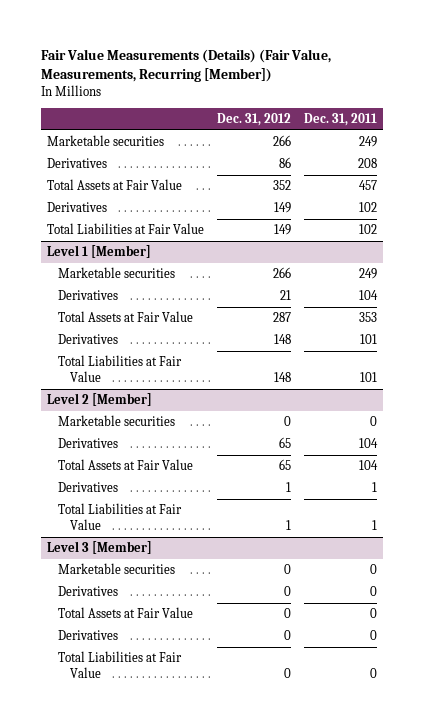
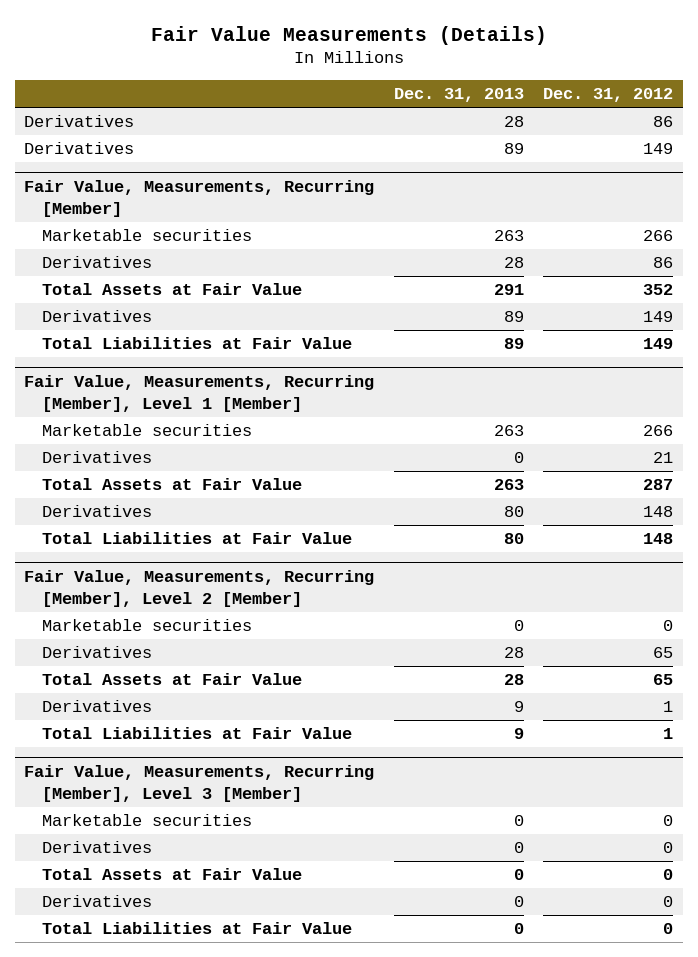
- Fair Value Measurements (Details) (Fair Value, Measurements, Recurring [Member])
+ Fair Value Measurements (Details)
- | Dec. 31, 2012 | Dec. 31, 2011
+ | Dec. 31, 2013 | Dec. 31, 2012
+ Derivatives | 28 | 86
+ Derivatives | 89 | 149
+ Fair Value, Measurements, Recurring [Member]
- Level 1 [Member]
+ Fair Value, Measurements, Recurring [Member], Level 1 [Member]
- Level 2 [Member]
+ Fair Value, Measurements, Recurring [Member], Level 2 [Member]
- Level 3 [Member]
+ Fair Value, Measurements, Recurring [Member], Level 3 [Member]

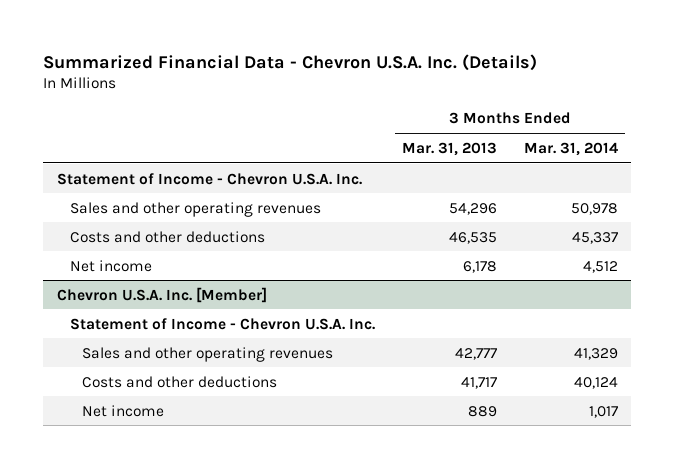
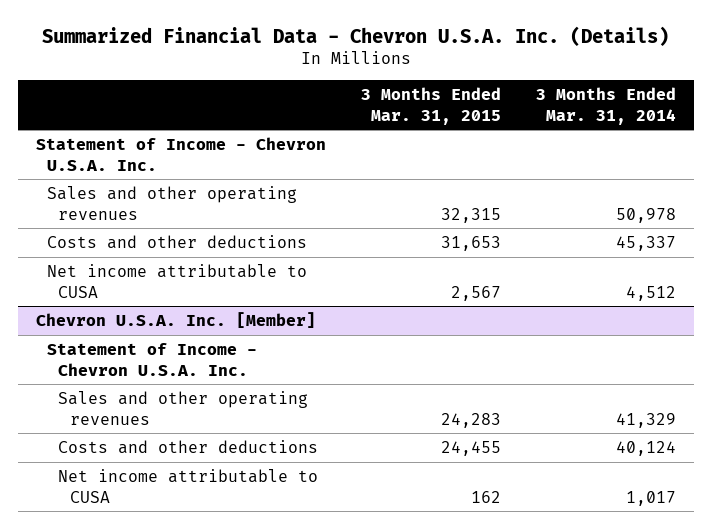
- | 3 Months Ended Mar. 31, 2013 | 3 Months Ended Mar. 31, 2014
+ | 3 Months Ended Mar. 31, 2015 | 3 Months Ended Mar. 31, 2014
- Net income | 6,178 | 4,512
+ Net income attributable to CUSA | 2,567 | 4,512
@ Chevron U.S.A. Inc. [Member]
- Net income | 889 | 1,017
+ Net income attributable to CUSA | 162 | 1,017

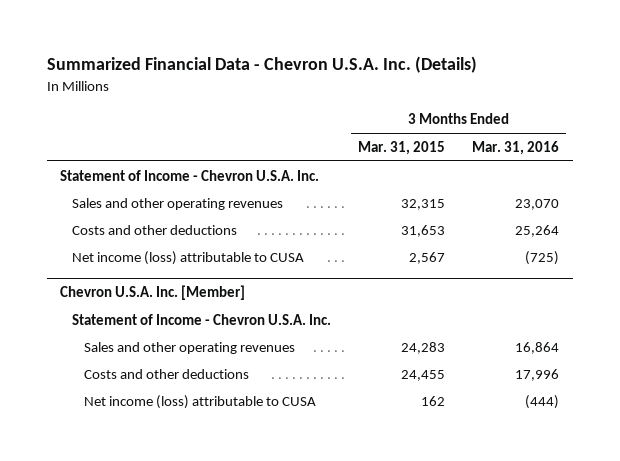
- | 3 Months Ended Mar. 31, 2015 | 3 Months Ended Mar. 31, 2014
+ | 3 Months Ended Mar. 31, 2015 | 3 Months Ended Mar. 31, 2016
- Net income attributable to CUSA | 2,567 | 4,512
+ Net income (loss) attributable to CUSA | 2,567 | (725)
@ Chevron U.S.A. Inc. [Member]
- Net income attributable to CUSA | 162 | 1,017
+ Net income (loss) attributable to CUSA | 162 | (444)

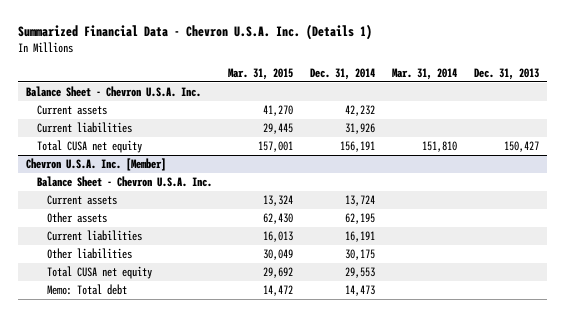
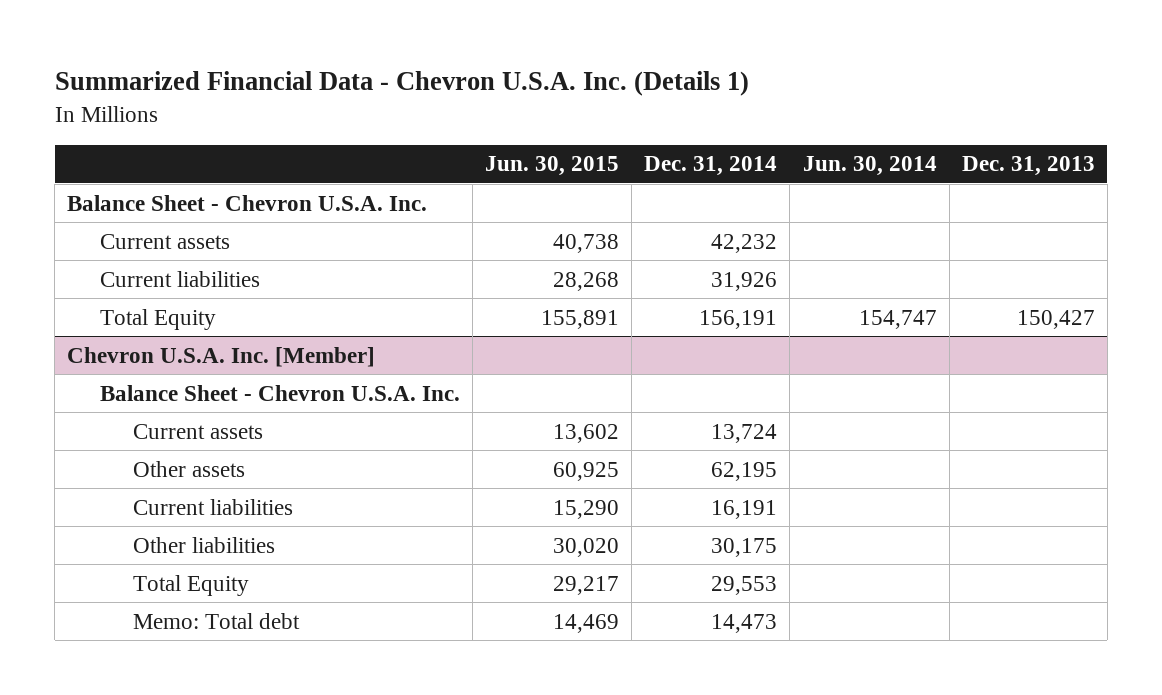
- | Mar. 31, 2015 | Dec. 31, 2014 | Mar. 31, 2014 | Dec. 31, 2013
+ | Jun. 30, 2015 | Dec. 31, 2014 | Jun. 30, 2014 | Dec. 31, 2013
- Total CUSA net equity | 157,001 | 156,191 | 151,810 | 150,427
+ Total Equity | 155,891 | 156,191 | 154,747 | 150,427
@ Chevron U.S.A. Inc. [Member]
- Total CUSA net equity | 29,692 | 29,553 | |
+ Total Equity | 29,217 | 29,553 | |

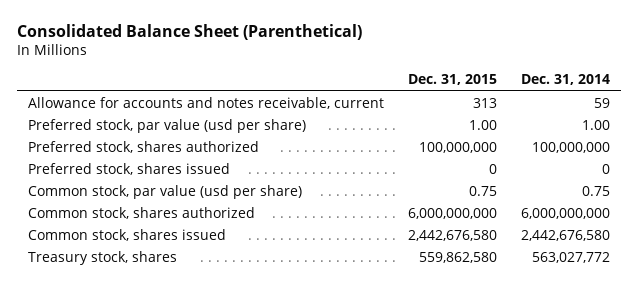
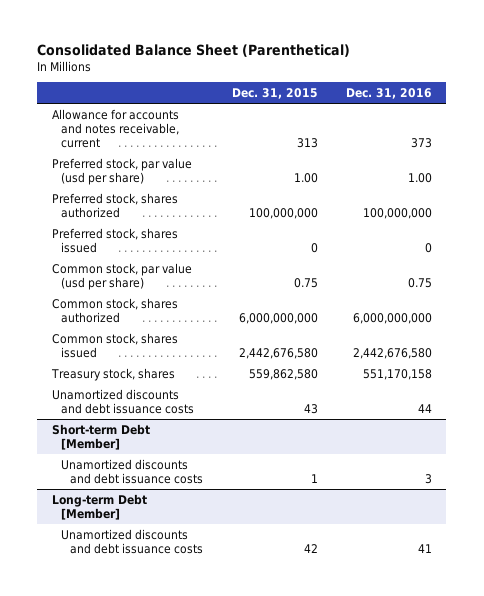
- | Dec. 31, 2015 | Dec. 31, 2014
+ | Dec. 31, 2015 | Dec. 31, 2016
+ Unamortized discounts and debt issuance costs | 43 | 44
+ Short-term Debt [Member]
+ Unamortized discounts and debt issuance costs | 1 | 3
+ Long-term Debt [Member]
+ Unamortized discounts and debt issuance costs | 42 | 41

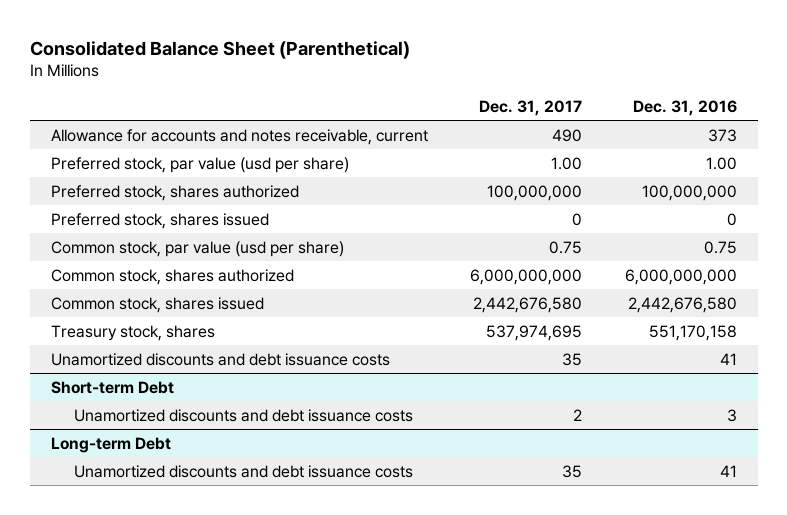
- | Dec. 31, 2015 | Dec. 31, 2016
+ | Dec. 31, 2017 | Dec. 31, 2016
- Unamortized discounts and debt issuance costs | 43 | 44
- Short-term Debt [Member]
+ Unamortized discounts and debt issuance costs | 35 | 41
+ Short-term Debt
- Long-term Debt [Member]
+ Long-term Debt

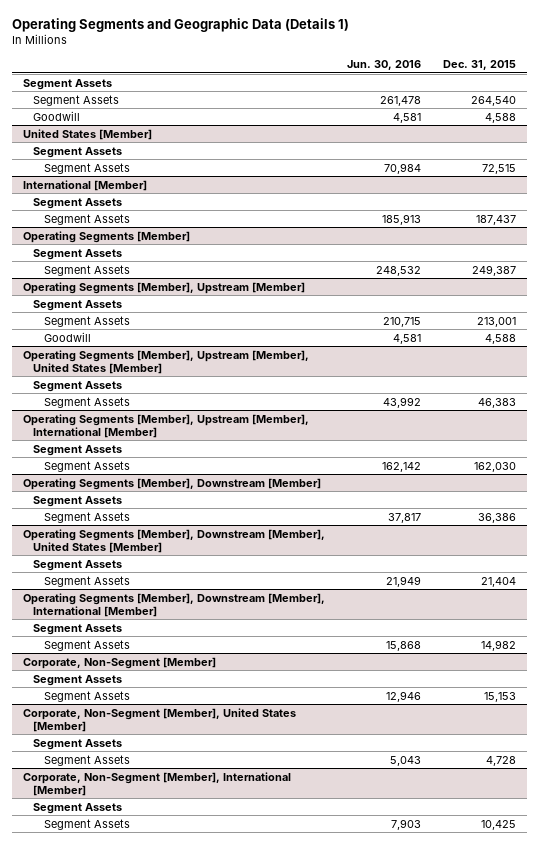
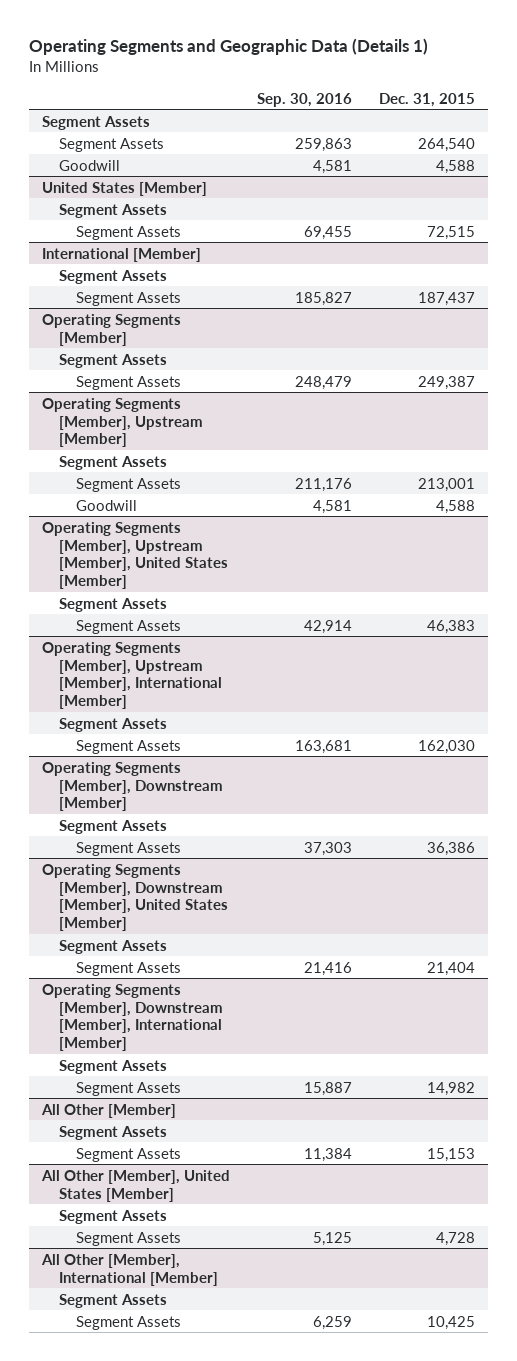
- | Jun. 30, 2016 | Dec. 31, 2015
+ | Sep. 30, 2016 | Dec. 31, 2015
- Corporate, Non-Segment [Member]
+ All Other [Member]
- Corporate, Non-Segment [Member], United States [Member]
+ All Other [Member], United States [Member]
- Corporate, Non-Segment [Member], International [Member]
+ All Other [Member], International [Member]

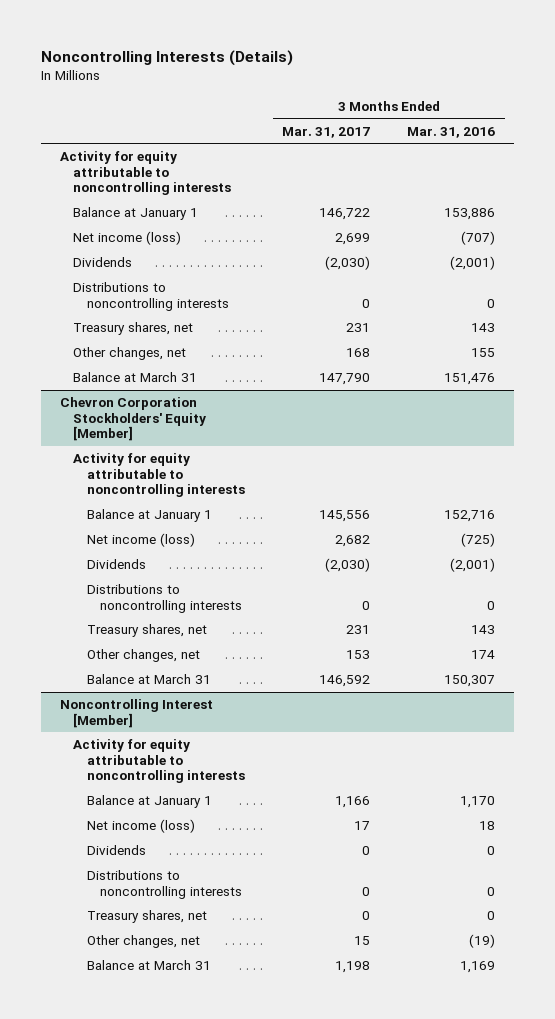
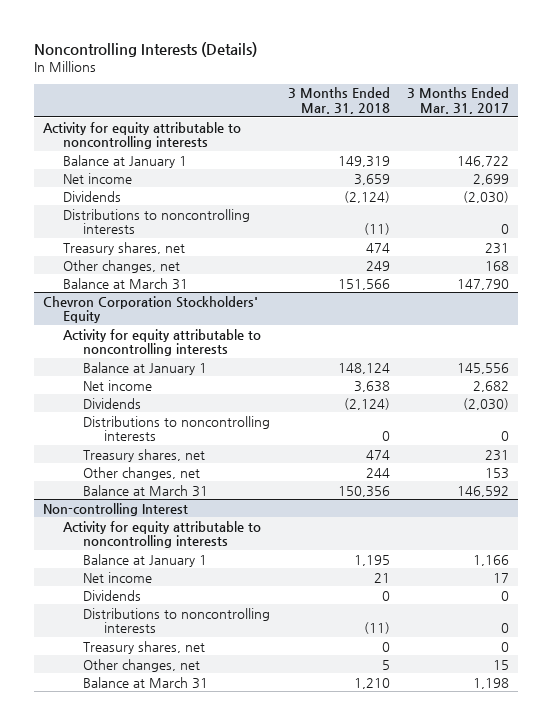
- | 3 Months Ended Mar. 31, 2017 | 3 Months Ended Mar. 31, 2016
+ | 3 Months Ended Mar. 31, 2018 | 3 Months Ended Mar. 31, 2017
- Net income (loss) | 2,699 | (707)
+ Net income | 3,659 | 2,699
- Chevron Corporation Stockholders' Equity [Member]
+ Chevron Corporation Stockholders' Equity
- Net income (loss) | 2,682 | (725)
+ Net income | 3,638 | 2,682
- Noncontrolling Interest [Member]
+ Non-controlling Interest
- Net income (loss) | 17 | 18
+ Net income | 21 | 17

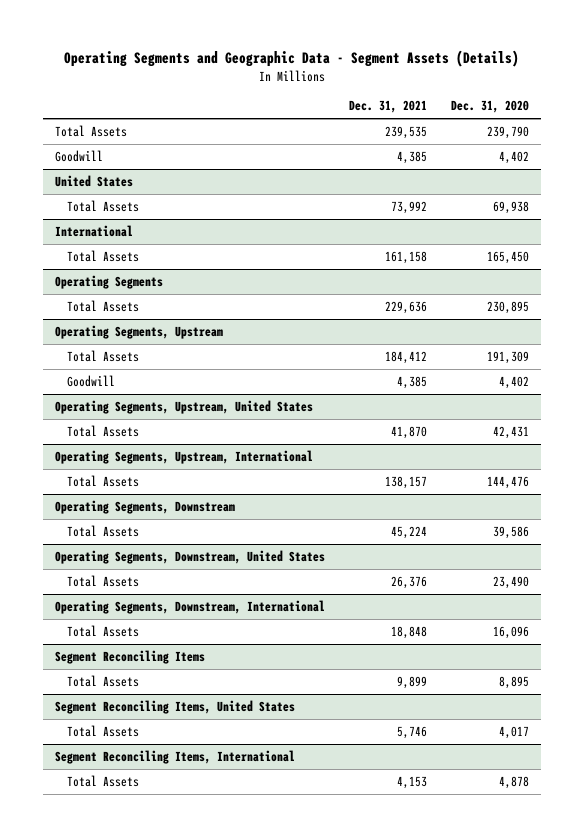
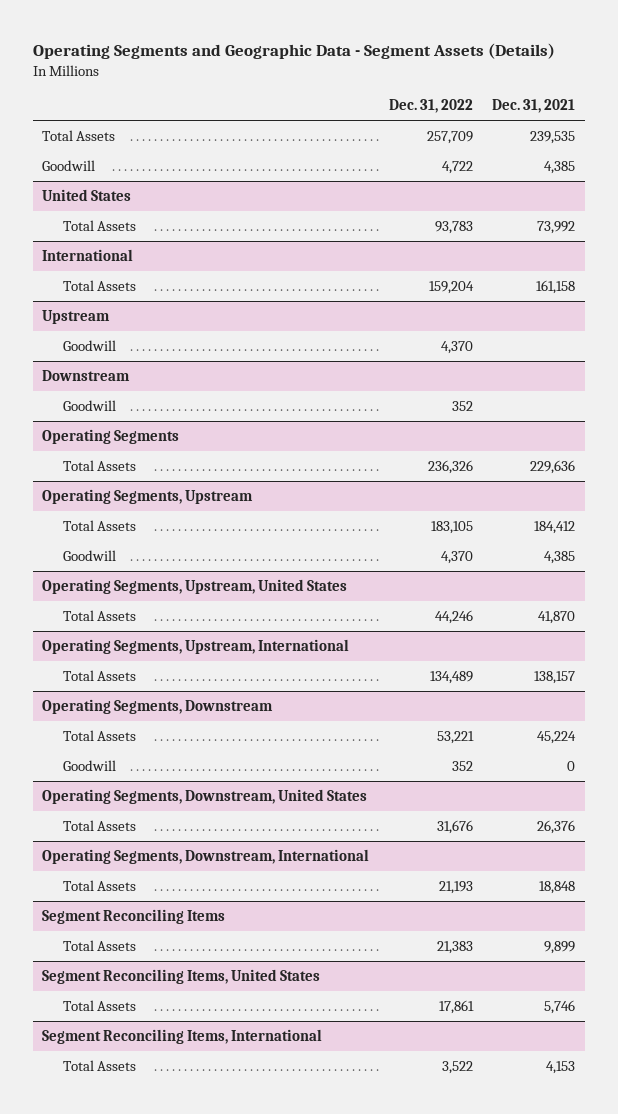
- | Dec. 31, 2021 | Dec. 31, 2020
+ | Dec. 31, 2022 | Dec. 31, 2021
+ Upstream
+ Goodwill | 4,370 |
+ Downstream
+ Goodwill | 352 |
@ Operating Segments, Downstream
+ Goodwill | 352 | 0

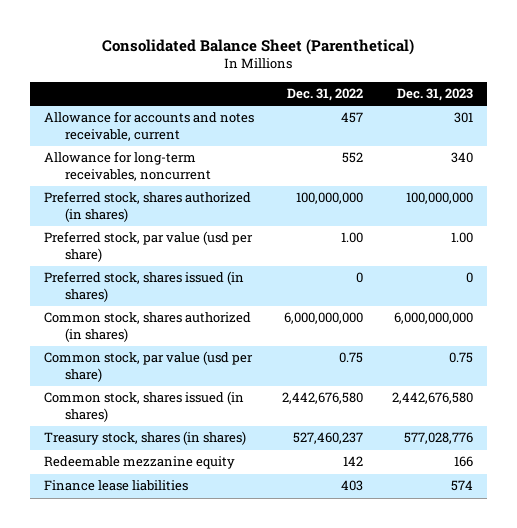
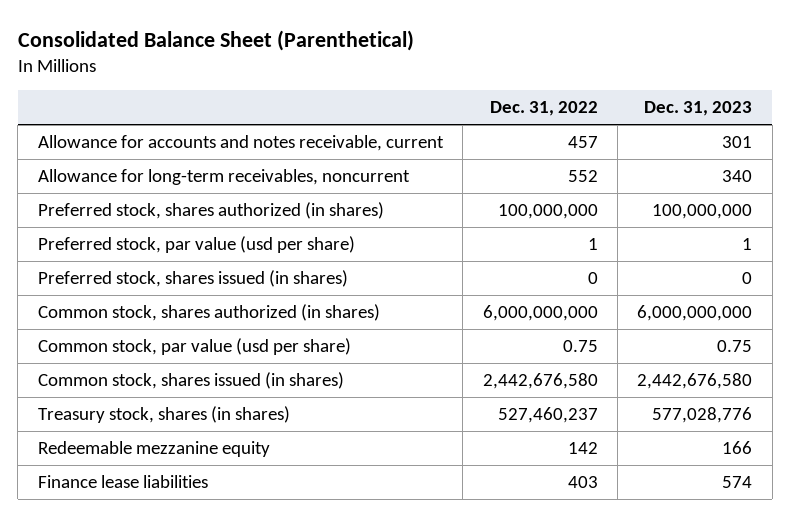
- Preferred stock, par value (usd per share) | 1.00 | 1.00
+ Preferred stock, par value (usd per share) | 1 | 1

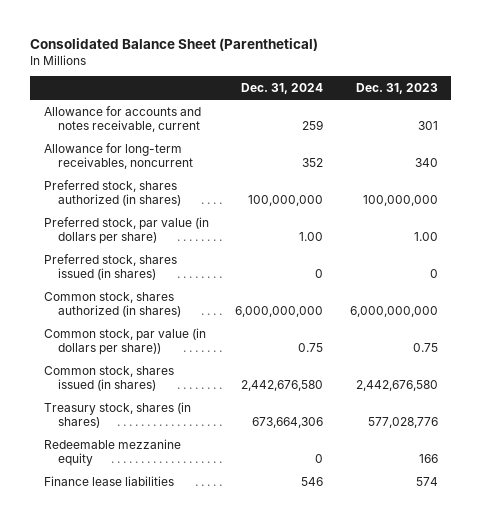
- | Dec. 31, 2022 | Dec. 31, 2023
+ | Dec. 31, 2024 | Dec. 31, 2023
- Preferred stock, par value (usd per share) | 1 | 1
+ Preferred stock, par value (in dollars per share) | 1.00 | 1.00
- Common stock, par value (usd per share) | 0.75 | 0.75
+ Common stock, par value (in dollars per share)) | 0.75 | 0.75

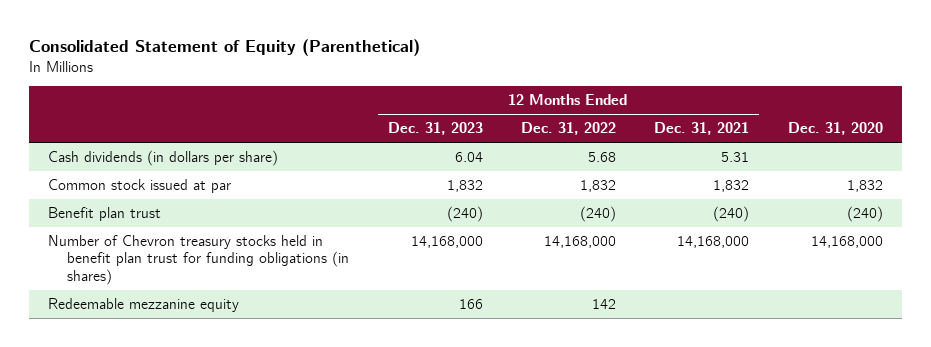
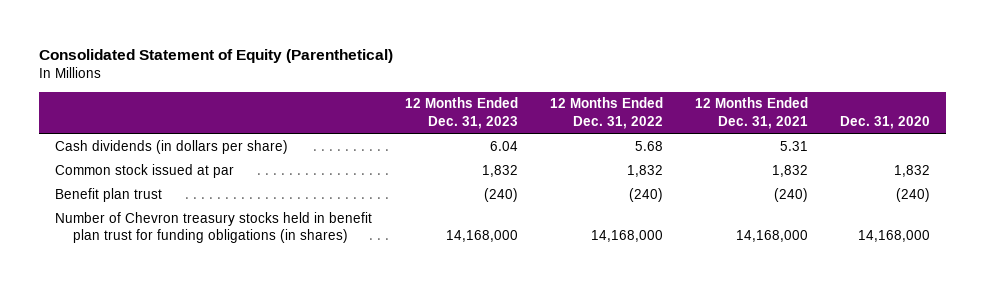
- Redeemable mezzanine equity | 166 | 142 | |

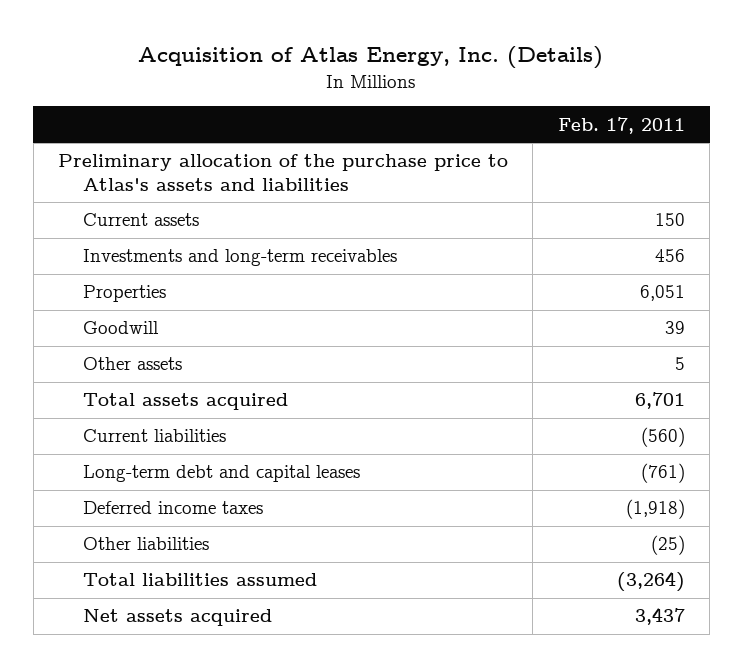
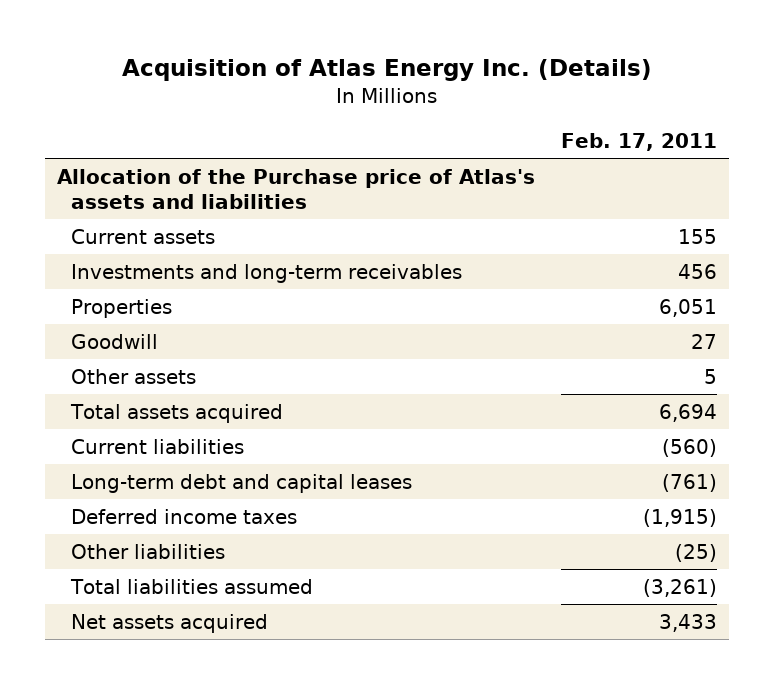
- Acquisition of Atlas Energy, Inc. (Details)
+ Acquisition of Atlas Energy Inc. (Details)
- Preliminary allocation of the purchase price to Atlas's assets and liabilities
- Current assets | 150
+ Allocation of the Purchase price of Atlas's assets and liabilities
+ Current assets | 155
- Goodwill | 39
+ Goodwill | 27
- Total assets acquired | 6,701
+ Total assets acquired | 6,694
- Deferred income taxes | (1,918)
+ Deferred income taxes | (1,915)
- Total liabilities assumed | (3,264)
- Net assets acquired | 3,437
+ Total liabilities assumed | (3,261)
+ Net assets acquired | 3,433

